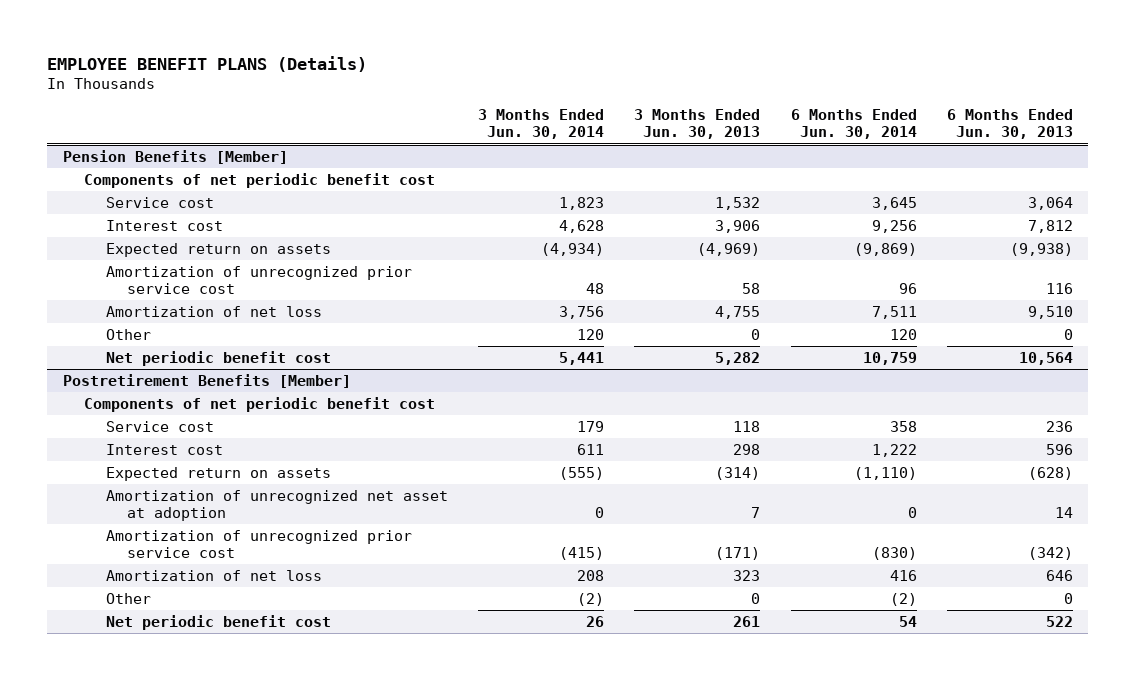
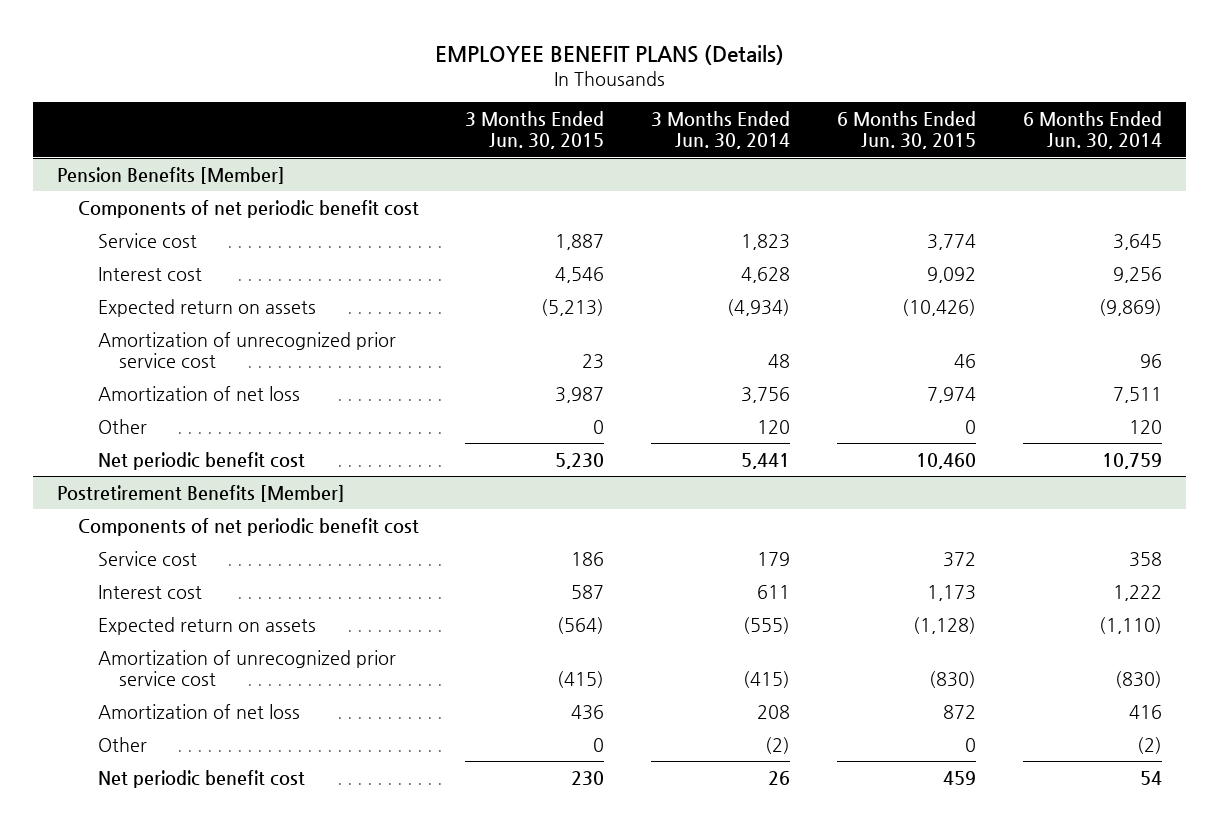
- | 3 Months Ended Jun. 30, 2014 | 3 Months Ended Jun. 30, 2013 | 6 Months Ended Jun. 30, 2014 | 6 Months Ended Jun. 30, 2013
+ | 3 Months Ended Jun. 30, 2015 | 3 Months Ended Jun. 30, 2014 | 6 Months Ended Jun. 30, 2015 | 6 Months Ended Jun. 30, 2014
@ Postretirement Benefits [Member]
- Amortization of unrecognized net asset at adoption | 0 | 7 | 0 | 14

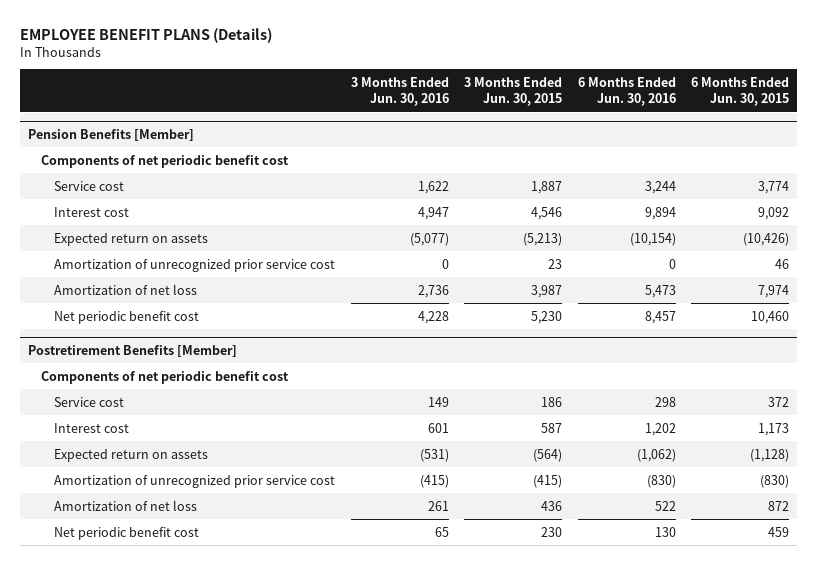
- | 3 Months Ended Jun. 30, 2015 | 3 Months Ended Jun. 30, 2014 | 6 Months Ended Jun. 30, 2015 | 6 Months Ended Jun. 30, 2014
+ | 3 Months Ended Jun. 30, 2016 | 3 Months Ended Jun. 30, 2015 | 6 Months Ended Jun. 30, 2016 | 6 Months Ended Jun. 30, 2015
@ Pension Benefits [Member]
- Other | 0 | 120 | 0 | 120
@ Postretirement Benefits [Member]
- Other | 0 | (2) | 0 | (2)

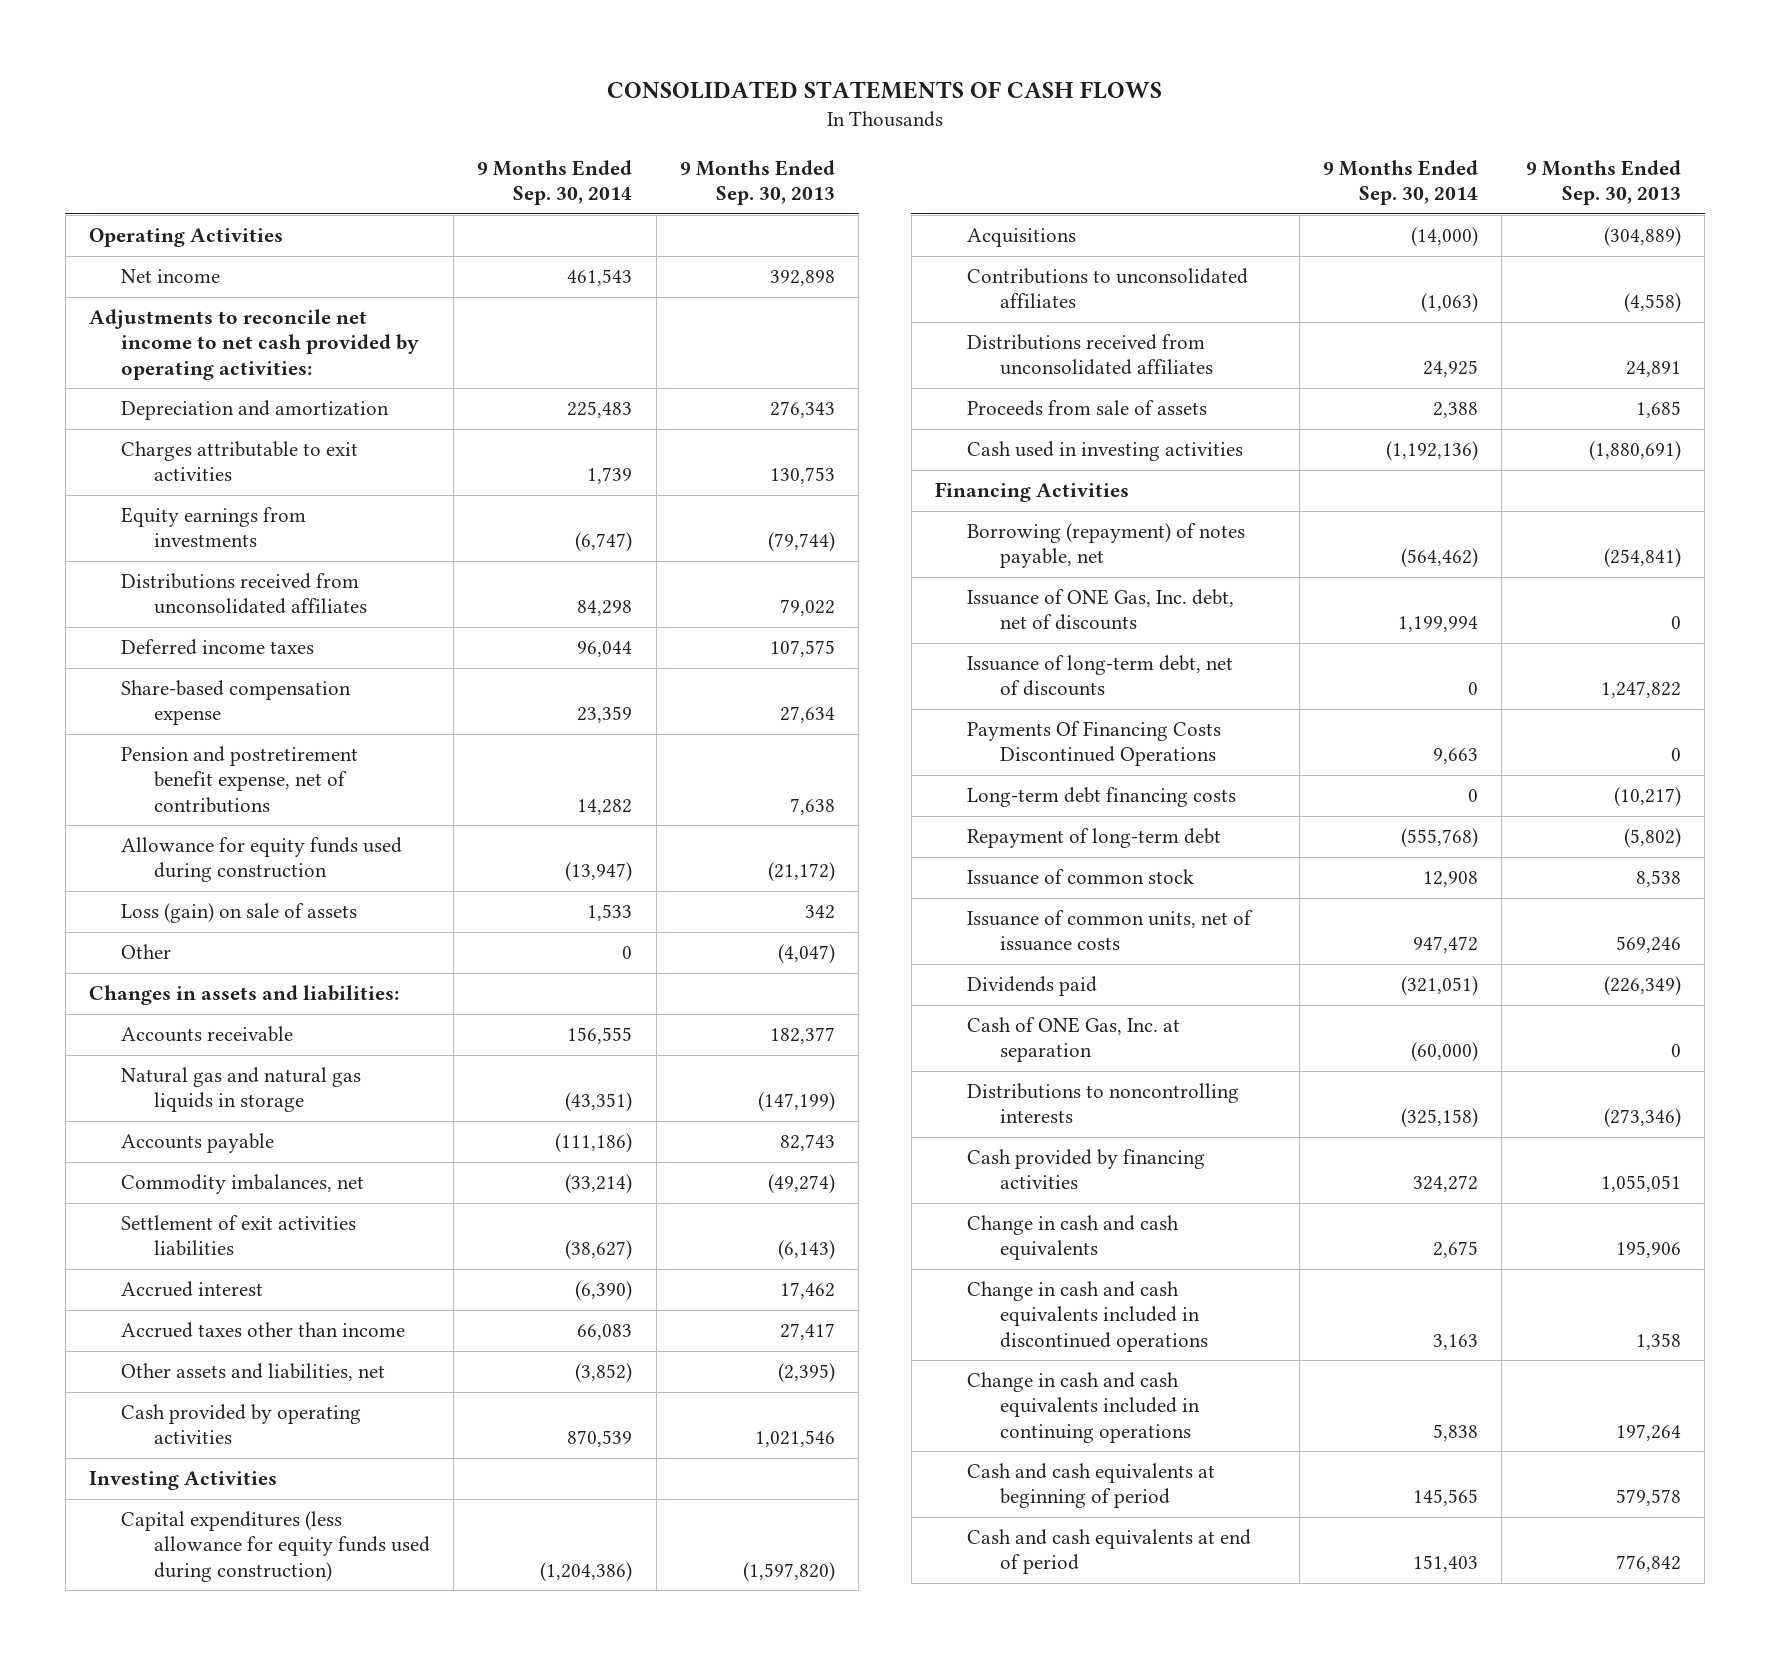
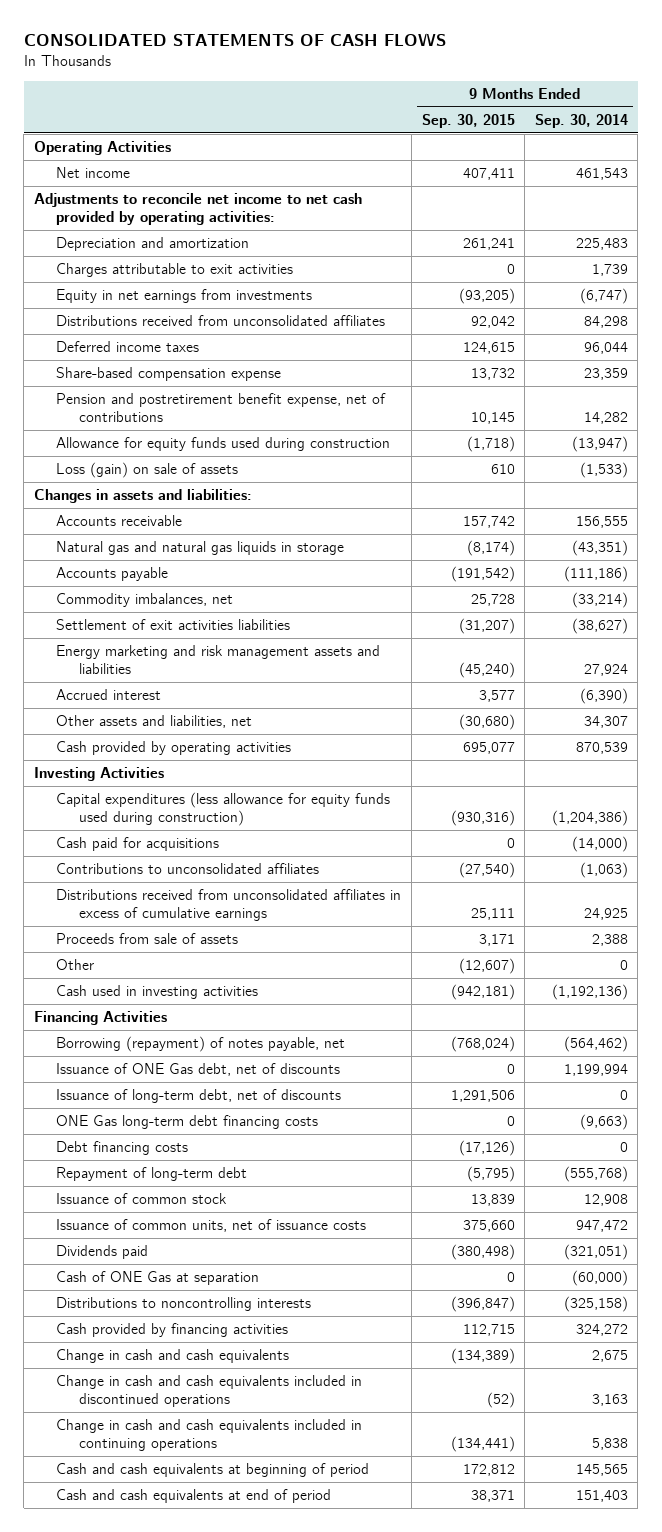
- | 9 Months Ended Sep. 30, 2014 | 9 Months Ended Sep. 30, 2013
+ | 9 Months Ended Sep. 30, 2015 | 9 Months Ended Sep. 30, 2014
- Equity earnings from investments | (6,747) | (79,744)
+ Equity in net earnings from investments | (93,205) | (6,747)
- Loss (gain) on sale of assets | 1,533 | 342
+ Loss (gain) on sale of assets | 610 | (1,533)
+ Energy marketing and risk management assets and liabilities | (45,240) | 27,924
- Accrued taxes other than income | 66,083 | 27,417
- Other assets and liabilities, net | (3,852) | (2,395)
+ Other assets and liabilities, net | (30,680) | 34,307
- Acquisitions | (14,000) | (304,889)
+ Cash paid for acquisitions | 0 | (14,000)
- Distributions received from unconsolidated affiliates | 24,925 | 24,891
+ Distributions received from unconsolidated affiliates in excess of cumulative earnings | 25,111 | 24,925
moved down: Other | (12,607) | 0
- Issuance of ONE Gas, Inc. debt, net of discounts | 1,199,994 | 0
+ Issuance of ONE Gas debt, net of discounts | 0 | 1,199,994
- Payments Of Financing Costs Discontinued Operations | 9,663 | 0
- Long-term debt financing costs | 0 | (10,217)
+ ONE Gas long-term debt financing costs | 0 | (9,663)
+ Debt financing costs | (17,126) | 0
- Cash of ONE Gas, Inc. at separation | (60,000) | 0
+ Cash of ONE Gas at separation | 0 | (60,000)

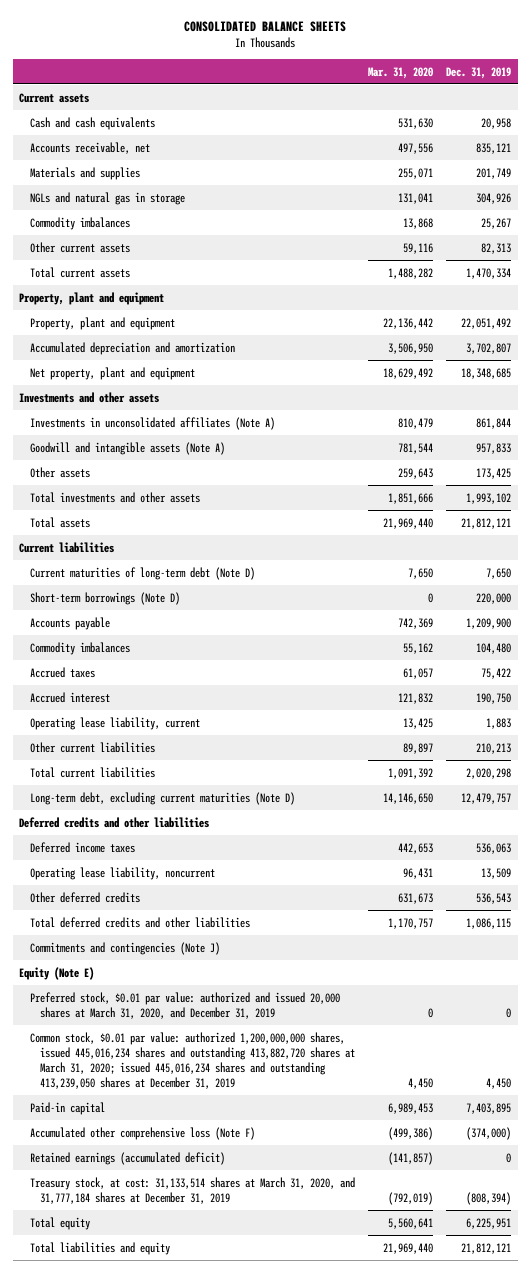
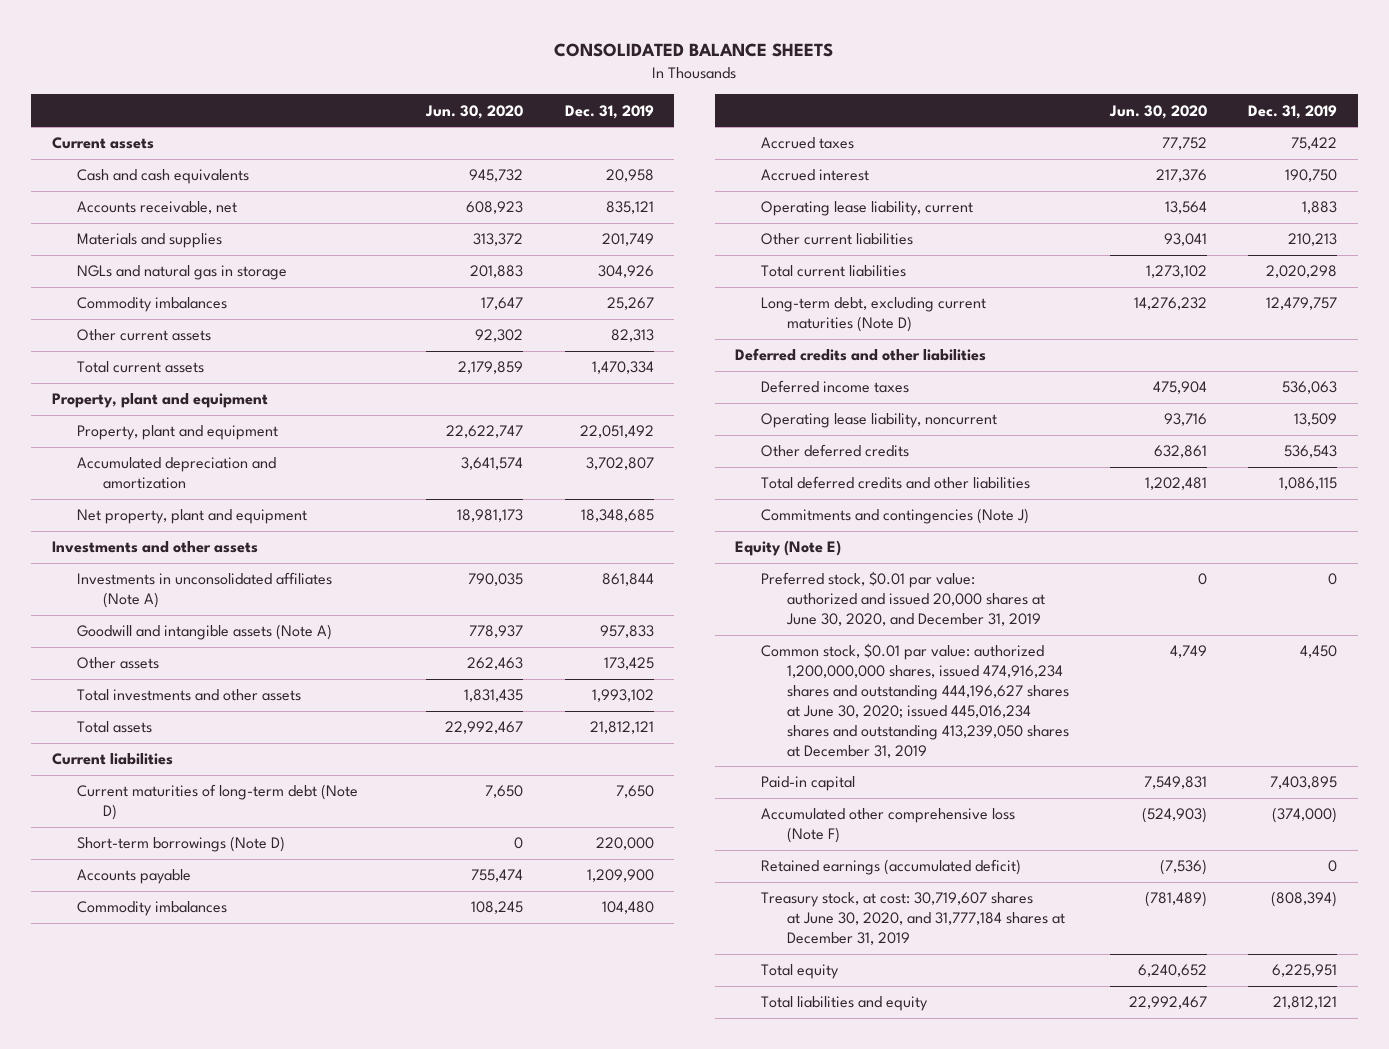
- | Mar. 31, 2020 | Dec. 31, 2019
+ | Jun. 30, 2020 | Dec. 31, 2019
- Preferred stock, $0.01 par value: authorized and issued 20,000 shares at March 31, 2020, and December 31, 2019 | 0 | 0
- Common stock, $0.01 par value: authorized 1,200,000,000 shares, issued 445,016,234 shares and outstanding 413,882,720 shares at March 31, 2020; issued 445,016,234 shares and outstanding 413,239,050 shares at December 31, 2019 | 4,450 | 4,450
+ Preferred stock, $0.01 par value: authorized and issued 20,000 shares at June 30, 2020, and December 31, 2019 | 0 | 0
+ Common stock, $0.01 par value: authorized 1,200,000,000 shares, issued 474,916,234 shares and outstanding 444,196,627 shares at June 30, 2020; issued 445,016,234 shares and outstanding 413,239,050 shares at December 31, 2019 | 4,749 | 4,450
- Treasury stock, at cost: 31,133,514 shares at March 31, 2020, and 31,777,184 shares at December 31, 2019 | (792,019) | (808,394)
+ Treasury stock, at cost: 30,719,607 shares at June 30, 2020, and 31,777,184 shares at December 31, 2019 | (781,489) | (808,394)

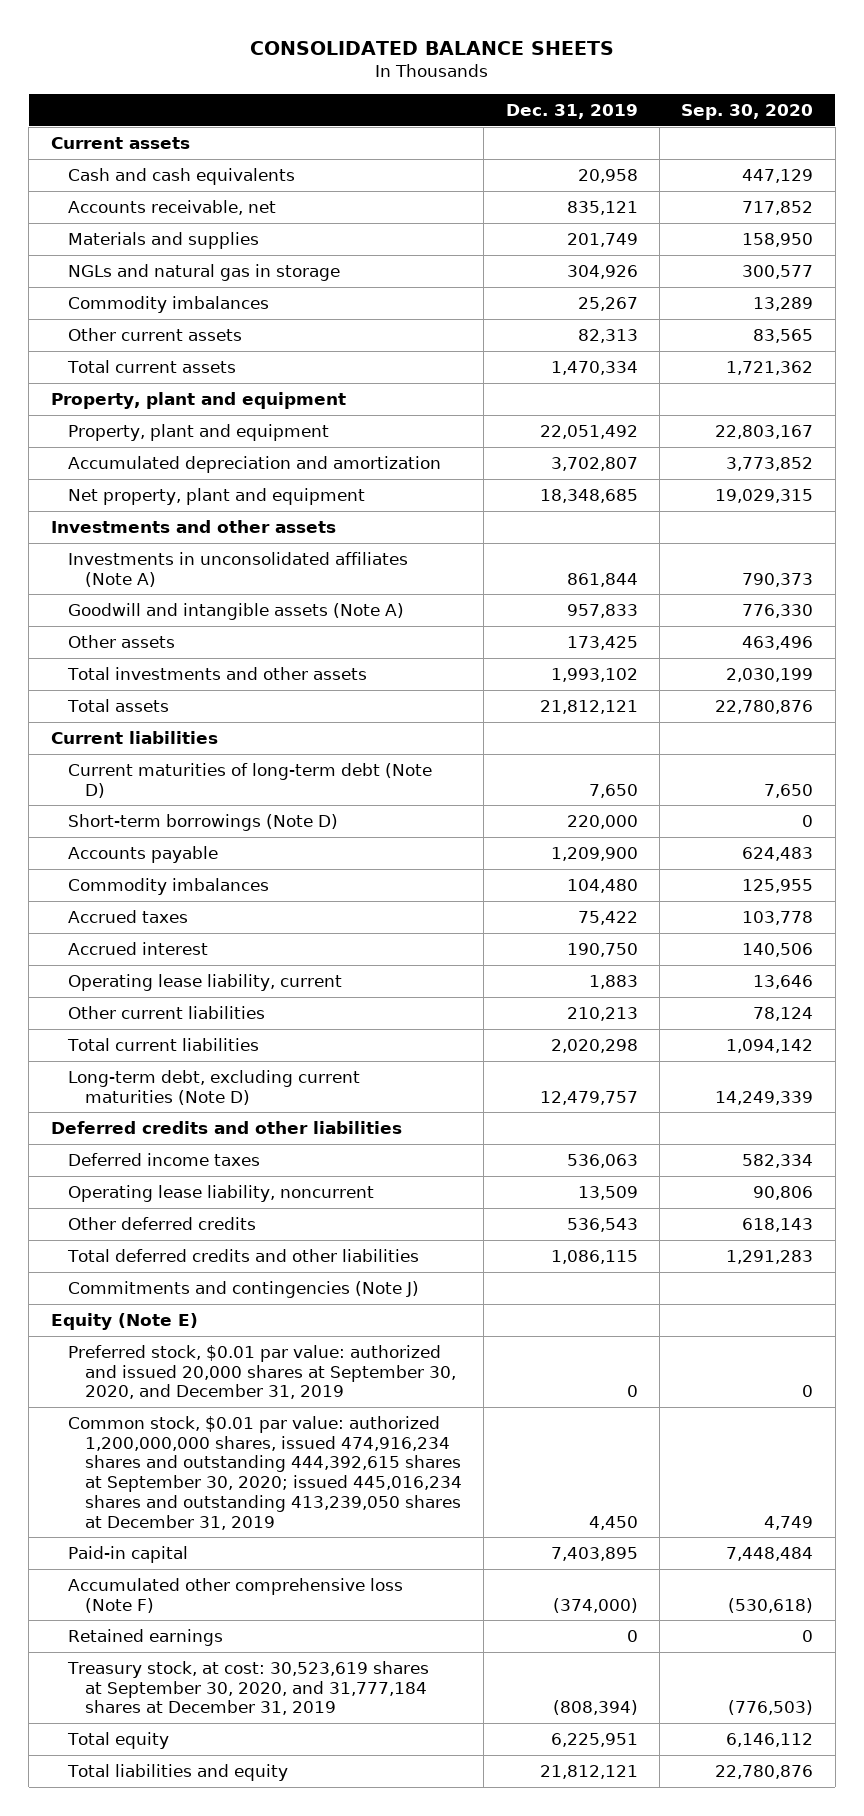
- | Jun. 30, 2020 | Dec. 31, 2019
+ | Dec. 31, 2019 | Sep. 30, 2020
- Preferred stock, $0.01 par value: authorized and issued 20,000 shares at June 30, 2020, and December 31, 2019 | 0 | 0
- Common stock, $0.01 par value: authorized 1,200,000,000 shares, issued 474,916,234 shares and outstanding 444,196,627 shares at June 30, 2020; issued 445,016,234 shares and outstanding 413,239,050 shares at December 31, 2019 | 4,749 | 4,450
+ Preferred stock, $0.01 par value: authorized and issued 20,000 shares at September 30, 2020, and December 31, 2019 | 0 | 0
+ Common stock, $0.01 par value: authorized 1,200,000,000 shares, issued 474,916,234 shares and outstanding 444,392,615 shares at September 30, 2020; issued 445,016,234 shares and outstanding 413,239,050 shares at December 31, 2019 | 4,450 | 4,749
- Retained earnings (accumulated deficit) | (7,536) | 0
- Treasury stock, at cost: 30,719,607 shares at June 30, 2020, and 31,777,184 shares at December 31, 2019 | (781,489) | (808,394)
+ Retained earnings | 0 | 0
+ Treasury stock, at cost: 30,523,619 shares at September 30, 2020, and 31,777,184 shares at December 31, 2019 | (808,394) | (776,503)

